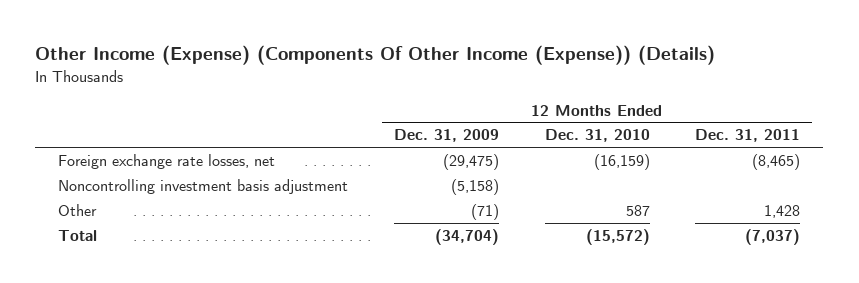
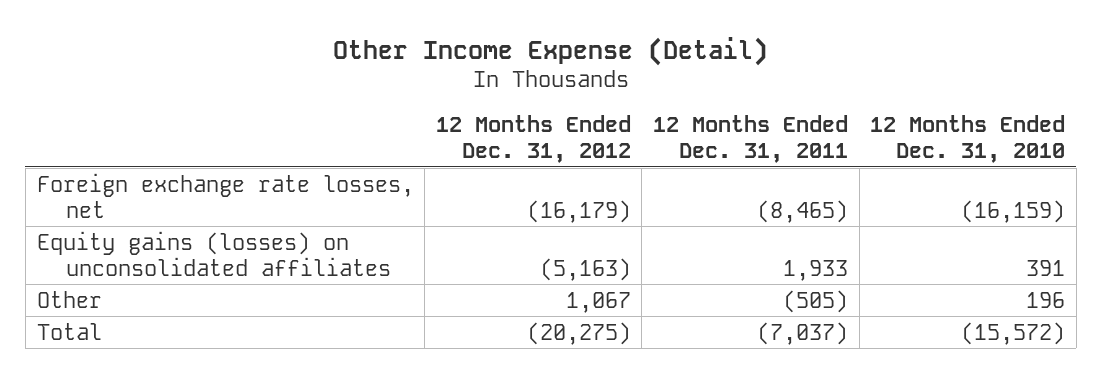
- Other Income (Expense) (Components Of Other Income (Expense)) (Details)
+ Other Income Expense (Detail)
- | 12 Months Ended Dec. 31, 2009 | 12 Months Ended Dec. 31, 2010 | 12 Months Ended Dec. 31, 2011
+ | 12 Months Ended Dec. 31, 2012 | 12 Months Ended Dec. 31, 2011 | 12 Months Ended Dec. 31, 2010
- Noncontrolling investment basis adjustment | (5,158) | |
- Other | (71) | 587 | 1,428
+ Equity gains (losses) on unconsolidated affiliates | (5,163) | 1,933 | 391
+ Other | 1,067 | (505) | 196

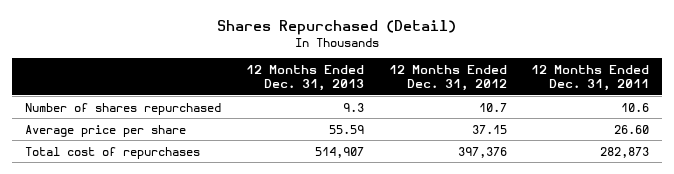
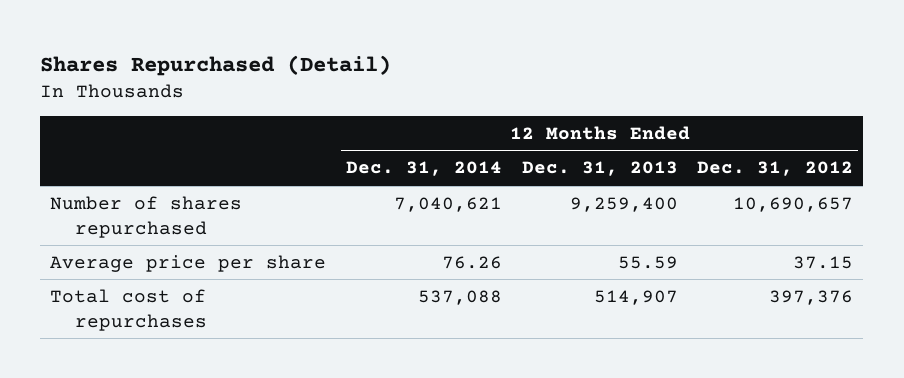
- | 12 Months Ended Dec. 31, 2013 | 12 Months Ended Dec. 31, 2012 | 12 Months Ended Dec. 31, 2011
+ | 12 Months Ended Dec. 31, 2014 | 12 Months Ended Dec. 31, 2013 | 12 Months Ended Dec. 31, 2012
- Number of shares repurchased | 9.3 | 10.7 | 10.6
+ Number of shares repurchased | 7,040,621 | 9,259,400 | 10,690,657

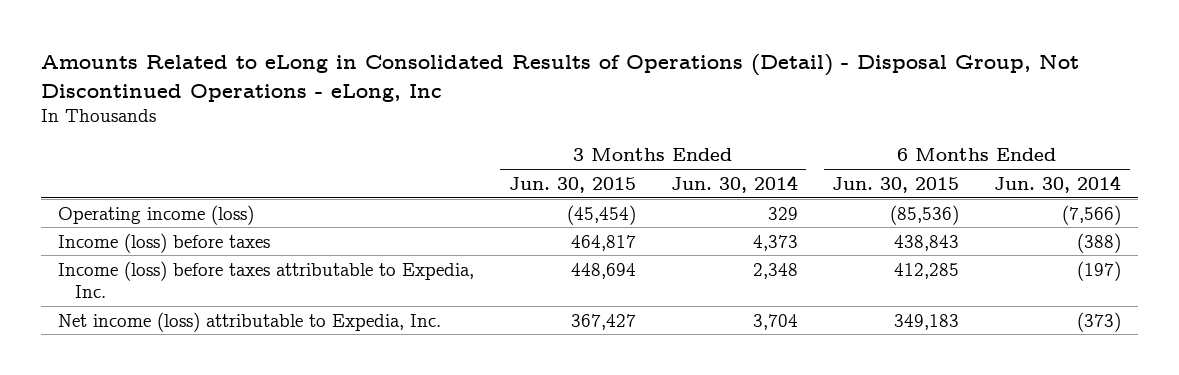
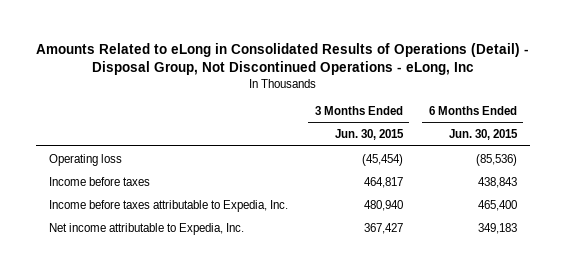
- | 3 Months Ended Jun. 30, 2015 | 3 Months Ended Jun. 30, 2014 | 6 Months Ended Jun. 30, 2015 | 6 Months Ended Jun. 30, 2014
+ | 3 Months Ended Jun. 30, 2015 | 6 Months Ended Jun. 30, 2015
- Operating income (loss) | (45,454) | 329 | (85,536) | (7,566)
- Income (loss) before taxes | 464,817 | 4,373 | 438,843 | (388)
- Income (loss) before taxes attributable to Expedia, Inc. | 448,694 | 2,348 | 412,285 | (197)
- Net income (loss) attributable to Expedia, Inc. | 367,427 | 3,704 | 349,183 | (373)
+ Operating loss | (45,454) | (85,536)
+ Income before taxes | 464,817 | 438,843
+ Income before taxes attributable to Expedia, Inc. | 480,940 | 465,400
+ Net income attributable to Expedia, Inc. | 367,427 | 349,183

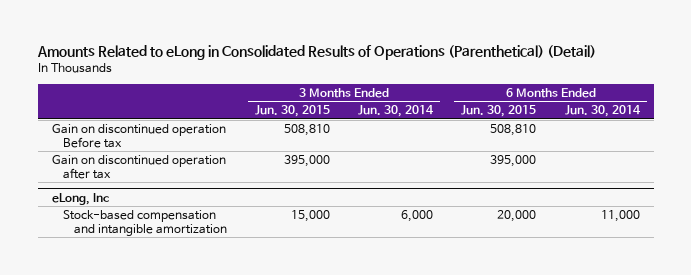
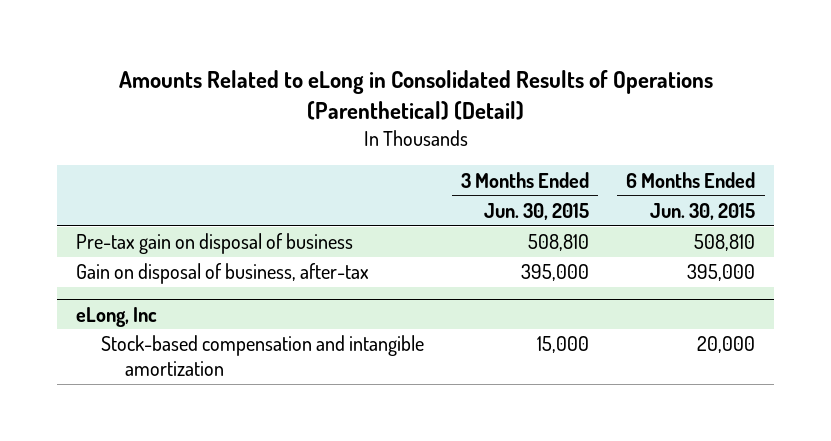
- | 3 Months Ended Jun. 30, 2015 | 3 Months Ended Jun. 30, 2014 | 6 Months Ended Jun. 30, 2015 | 6 Months Ended Jun. 30, 2014
+ | 3 Months Ended Jun. 30, 2015 | 6 Months Ended Jun. 30, 2015
- Gain on discontinued operation Before tax | 508,810 | | 508,810 |
- Gain on discontinued operation after tax | 395,000 | | 395,000 |
+ Pre-tax gain on disposal of business | 508,810 | 508,810
+ Gain on disposal of business, after-tax | 395,000 | 395,000

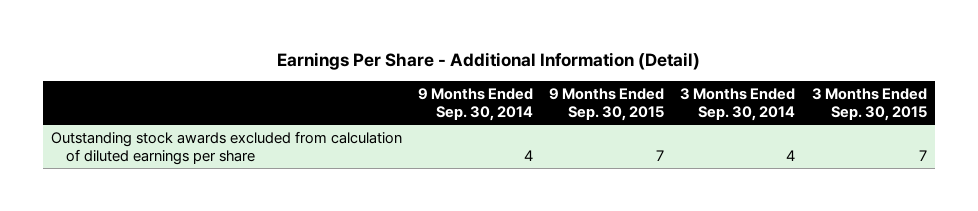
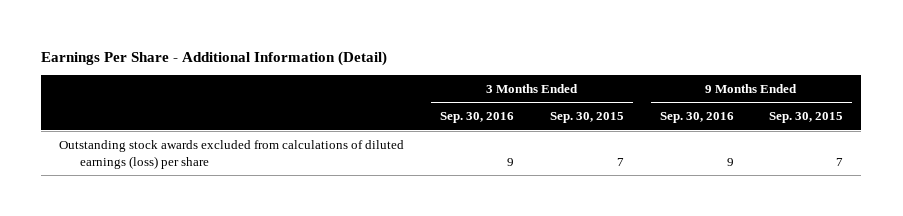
- | 9 Months Ended Sep. 30, 2014 | 9 Months Ended Sep. 30, 2015 | 3 Months Ended Sep. 30, 2014 | 3 Months Ended Sep. 30, 2015
+ | 3 Months Ended Sep. 30, 2016 | 3 Months Ended Sep. 30, 2015 | 9 Months Ended Sep. 30, 2016 | 9 Months Ended Sep. 30, 2015
- Outstanding stock awards excluded from calculation of diluted earnings per share | 4 | 7 | 4 | 7
+ Outstanding stock awards excluded from calculations of diluted earnings (loss) per share | 9 | 7 | 9 | 7

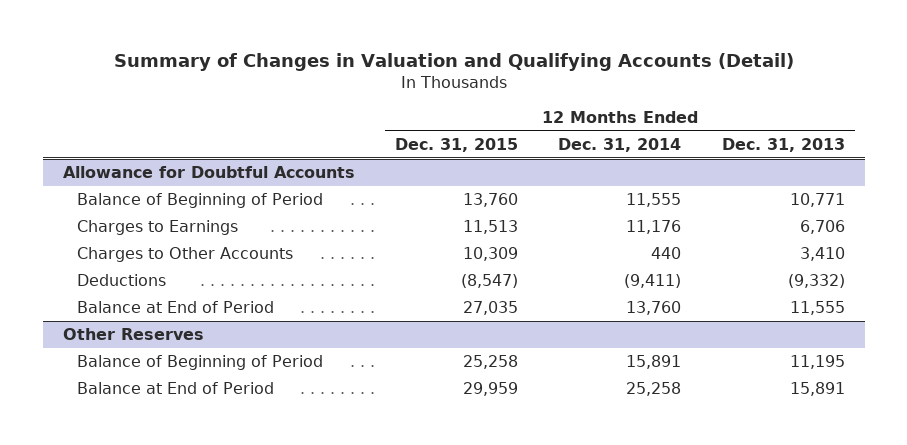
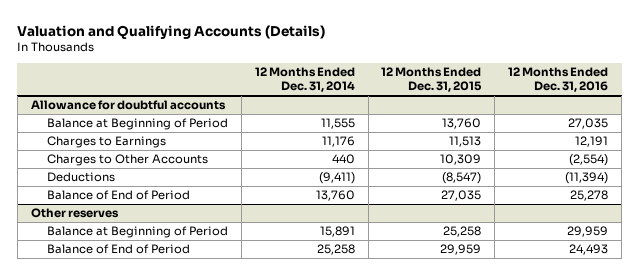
- Summary of Changes in Valuation and Qualifying Accounts (Detail)
+ Valuation and Qualifying Accounts (Details)
- | 12 Months Ended Dec. 31, 2015 | 12 Months Ended Dec. 31, 2014 | 12 Months Ended Dec. 31, 2013
+ | 12 Months Ended Dec. 31, 2014 | 12 Months Ended Dec. 31, 2015 | 12 Months Ended Dec. 31, 2016
- Allowance for Doubtful Accounts
- Balance of Beginning of Period | 13,760 | 11,555 | 10,771
+ Allowance for doubtful accounts
+ Balance at Beginning of Period | 11,555 | 13,760 | 27,035
- Balance at End of Period | 27,035 | 13,760 | 11,555
- Other Reserves
- Balance of Beginning of Period | 25,258 | 15,891 | 11,195
- Balance at End of Period | 29,959 | 25,258 | 15,891
+ Balance of End of Period | 13,760 | 27,035 | 25,278
+ Other reserves
+ Balance at Beginning of Period | 15,891 | 25,258 | 29,959
+ Balance of End of Period | 25,258 | 29,959 | 24,493

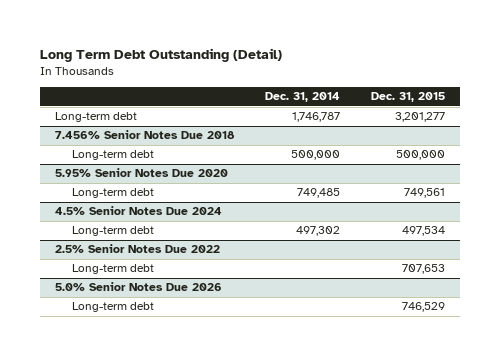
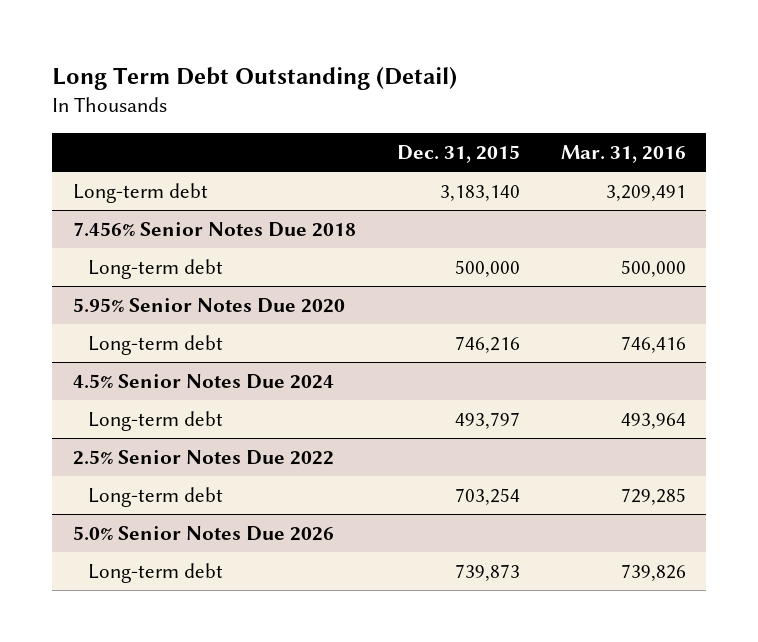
- | Dec. 31, 2014 | Dec. 31, 2015
+ | Dec. 31, 2015 | Mar. 31, 2016
- Long-term debt | 1,746,787 | 3,201,277
+ Long-term debt | 3,183,140 | 3,209,491
@ 5.95% Senior Notes Due 2020
- Long-term debt | 749,485 | 749,561
+ Long-term debt | 746,216 | 746,416
@ 4.5% Senior Notes Due 2024
- Long-term debt | 497,302 | 497,534
+ Long-term debt | 493,797 | 493,964
@ 2.5% Senior Notes Due 2022
- Long-term debt | | 707,653
+ Long-term debt | 703,254 | 729,285
@ 5.0% Senior Notes Due 2026
- Long-term debt | | 746,529
+ Long-term debt | 739,873 | 739,826

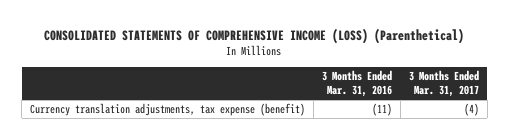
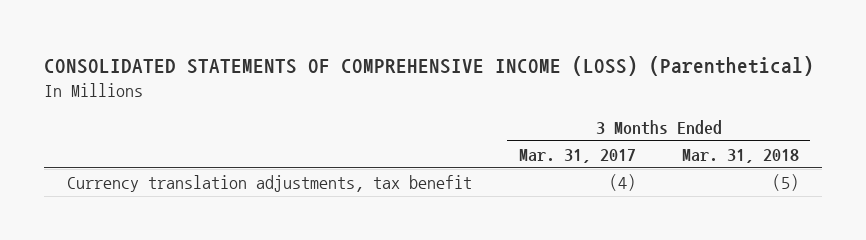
- | 3 Months Ended Mar. 31, 2016 | 3 Months Ended Mar. 31, 2017
+ | 3 Months Ended Mar. 31, 2017 | 3 Months Ended Mar. 31, 2018
- Currency translation adjustments, tax expense (benefit) | (11) | (4)
+ Currency translation adjustments, tax benefit | (4) | (5)

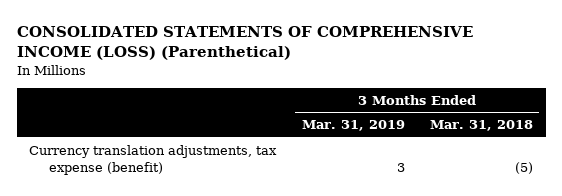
- | 3 Months Ended Mar. 31, 2017 | 3 Months Ended Mar. 31, 2018
+ | 3 Months Ended Mar. 31, 2019 | 3 Months Ended Mar. 31, 2018
- Currency translation adjustments, tax benefit | (4) | (5)
+ Currency translation adjustments, tax expense (benefit) | 3 | (5)

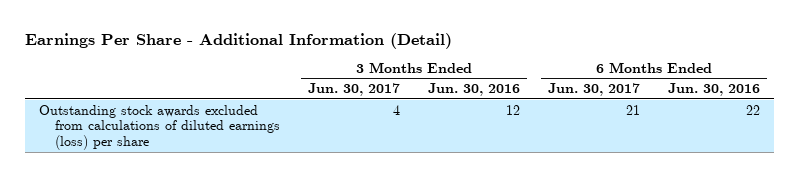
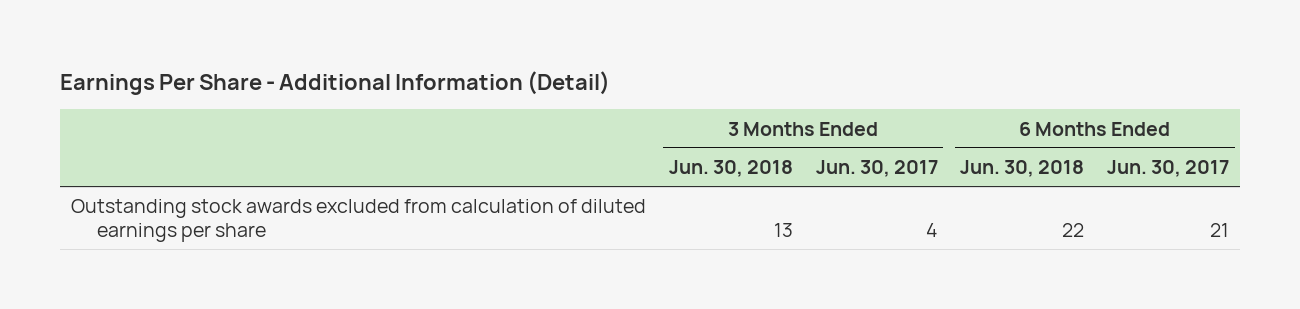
- | 3 Months Ended Jun. 30, 2017 | 3 Months Ended Jun. 30, 2016 | 6 Months Ended Jun. 30, 2017 | 6 Months Ended Jun. 30, 2016
+ | 3 Months Ended Jun. 30, 2018 | 3 Months Ended Jun. 30, 2017 | 6 Months Ended Jun. 30, 2018 | 6 Months Ended Jun. 30, 2017
- Outstanding stock awards excluded from calculations of diluted earnings (loss) per share | 4 | 12 | 21 | 22
+ Outstanding stock awards excluded from calculation of diluted earnings per share | 13 | 4 | 22 | 21

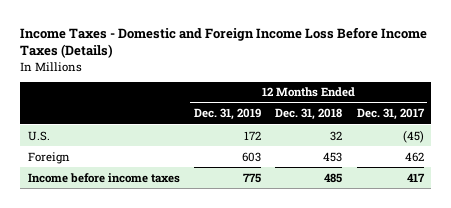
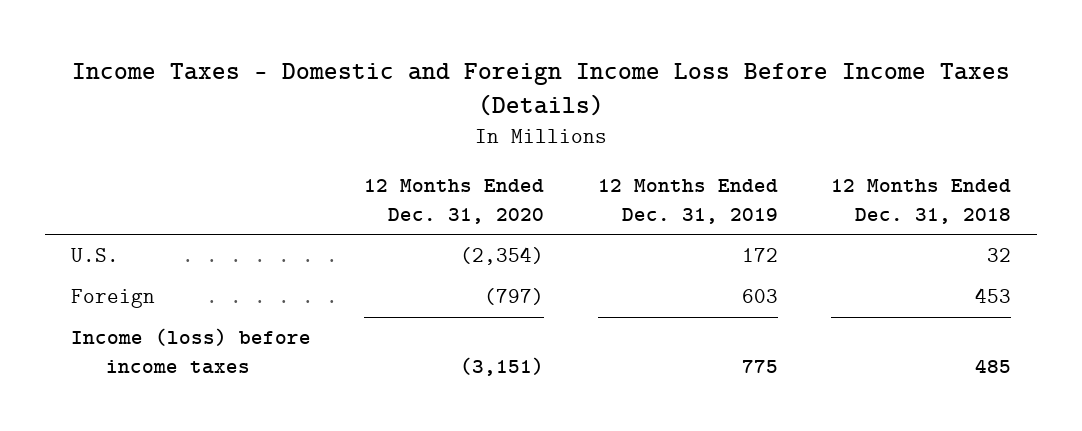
- | 12 Months Ended Dec. 31, 2019 | 12 Months Ended Dec. 31, 2018 | 12 Months Ended Dec. 31, 2017
+ | 12 Months Ended Dec. 31, 2020 | 12 Months Ended Dec. 31, 2019 | 12 Months Ended Dec. 31, 2018
- Income before income taxes | 775 | 485 | 417
+ Income (loss) before income taxes | (3,151) | 775 | 485

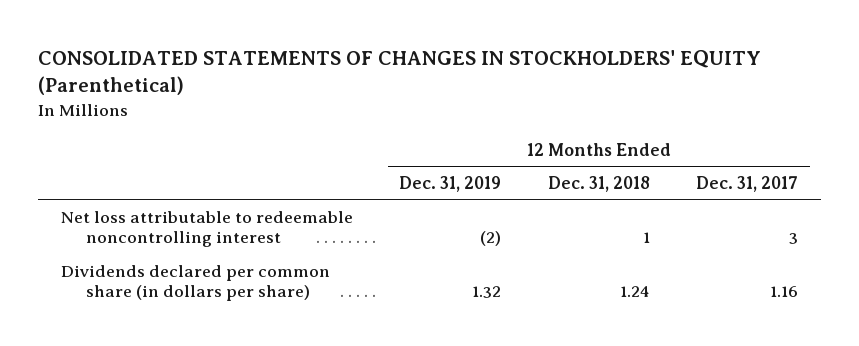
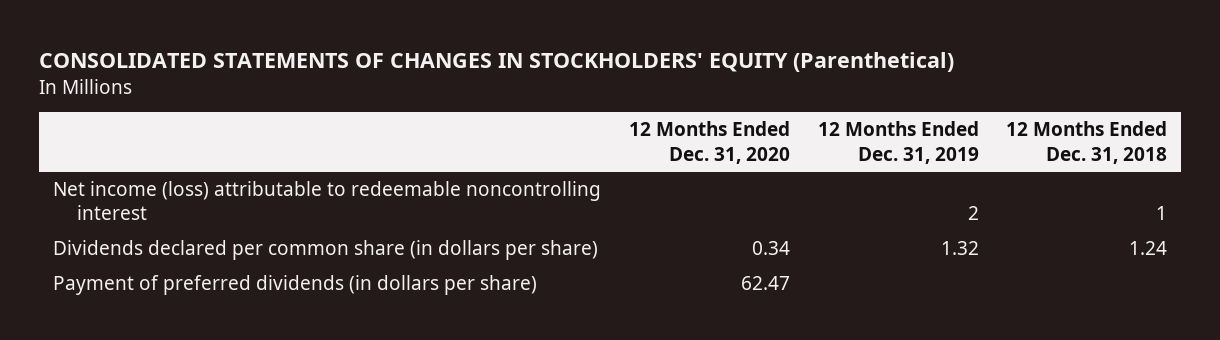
- | 12 Months Ended Dec. 31, 2019 | 12 Months Ended Dec. 31, 2018 | 12 Months Ended Dec. 31, 2017
+ | 12 Months Ended Dec. 31, 2020 | 12 Months Ended Dec. 31, 2019 | 12 Months Ended Dec. 31, 2018
- Net loss attributable to redeemable noncontrolling interest | (2) | 1 | 3
+ Net income (loss) attributable to redeemable noncontrolling interest | | 2 | 1
+ Payment of preferred dividends (in dollars per share) | 62.47 | |

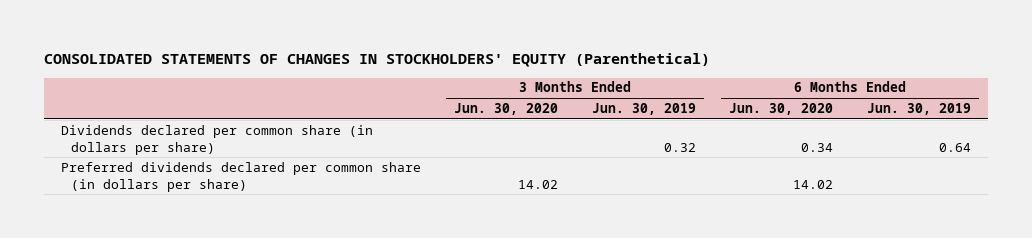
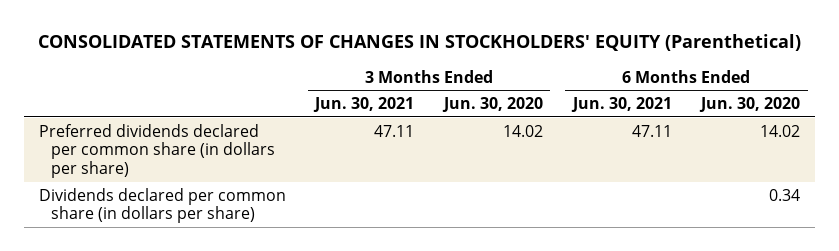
- | 3 Months Ended Jun. 30, 2020 | 3 Months Ended Jun. 30, 2019 | 6 Months Ended Jun. 30, 2020 | 6 Months Ended Jun. 30, 2019
+ | 3 Months Ended Jun. 30, 2021 | 3 Months Ended Jun. 30, 2020 | 6 Months Ended Jun. 30, 2021 | 6 Months Ended Jun. 30, 2020
moved down: Dividends declared per common share (in dollars per share) | | | | 0.34

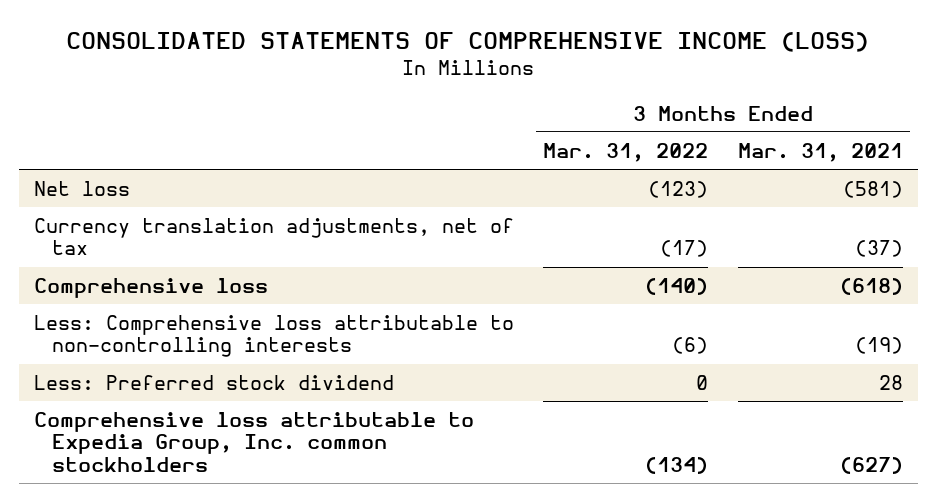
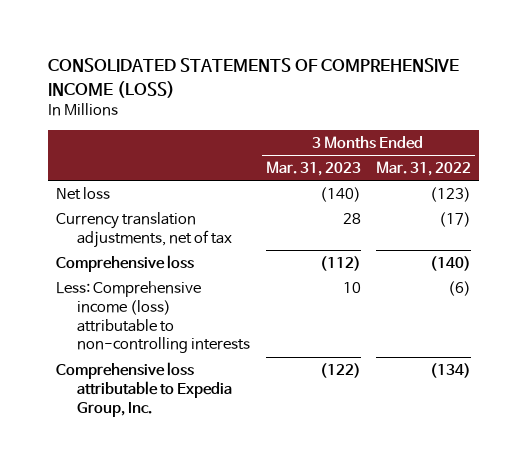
- | 3 Months Ended Mar. 31, 2022 | 3 Months Ended Mar. 31, 2021
+ | 3 Months Ended Mar. 31, 2023 | 3 Months Ended Mar. 31, 2022
- Less: Comprehensive loss attributable to non-controlling interests | (6) | (19)
- Less: Preferred stock dividend | 0 | 28
- Comprehensive loss attributable to Expedia Group, Inc. common stockholders | (134) | (627)
+ Less: Comprehensive income (loss) attributable to non-controlling interests | 10 | (6)
+ Comprehensive loss attributable to Expedia Group, Inc. | (122) | (134)

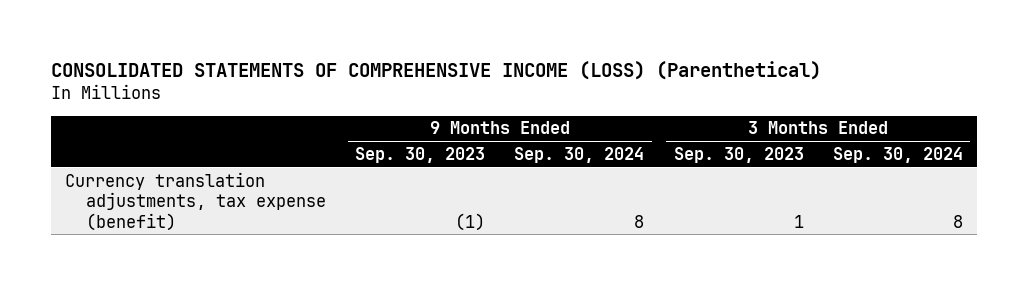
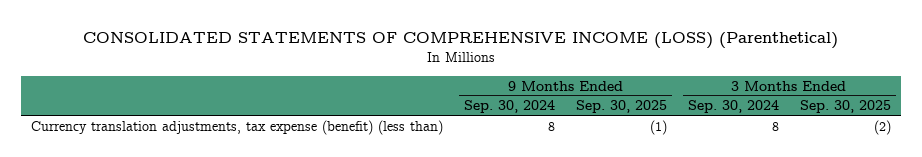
- | 9 Months Ended Sep. 30, 2023 | 9 Months Ended Sep. 30, 2024 | 3 Months Ended Sep. 30, 2023 | 3 Months Ended Sep. 30, 2024
+ | 9 Months Ended Sep. 30, 2024 | 9 Months Ended Sep. 30, 2025 | 3 Months Ended Sep. 30, 2024 | 3 Months Ended Sep. 30, 2025
- Currency translation adjustments, tax expense (benefit) | (1) | 8 | 1 | 8
+ Currency translation adjustments, tax expense (benefit) (less than) | 8 | (1) | 8 | (2)

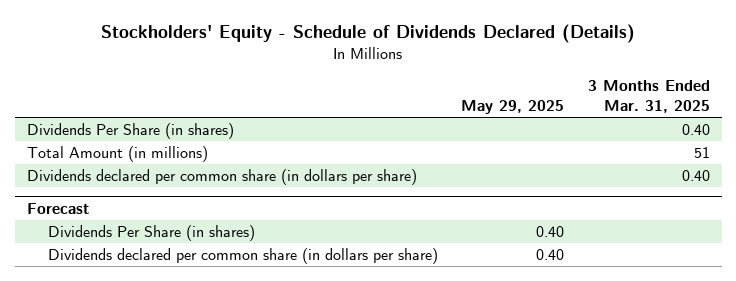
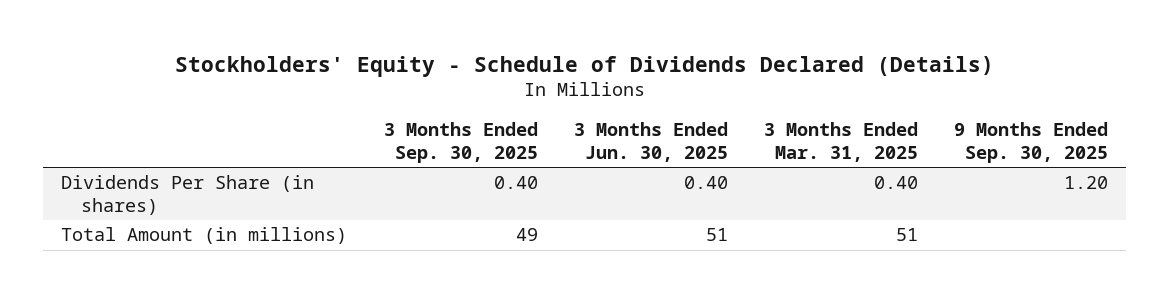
- | May 29, 2025 | 3 Months Ended Mar. 31, 2025
+ | 3 Months Ended Sep. 30, 2025 | 3 Months Ended Jun. 30, 2025 | 3 Months Ended Mar. 31, 2025 | 9 Months Ended Sep. 30, 2025
- Dividends declared per common share (in dollars per share) | | 0.40
- Forecast
- Dividends Per Share (in shares) | 0.40 |
- Dividends declared per common share (in dollars per share) | 0.40 |

